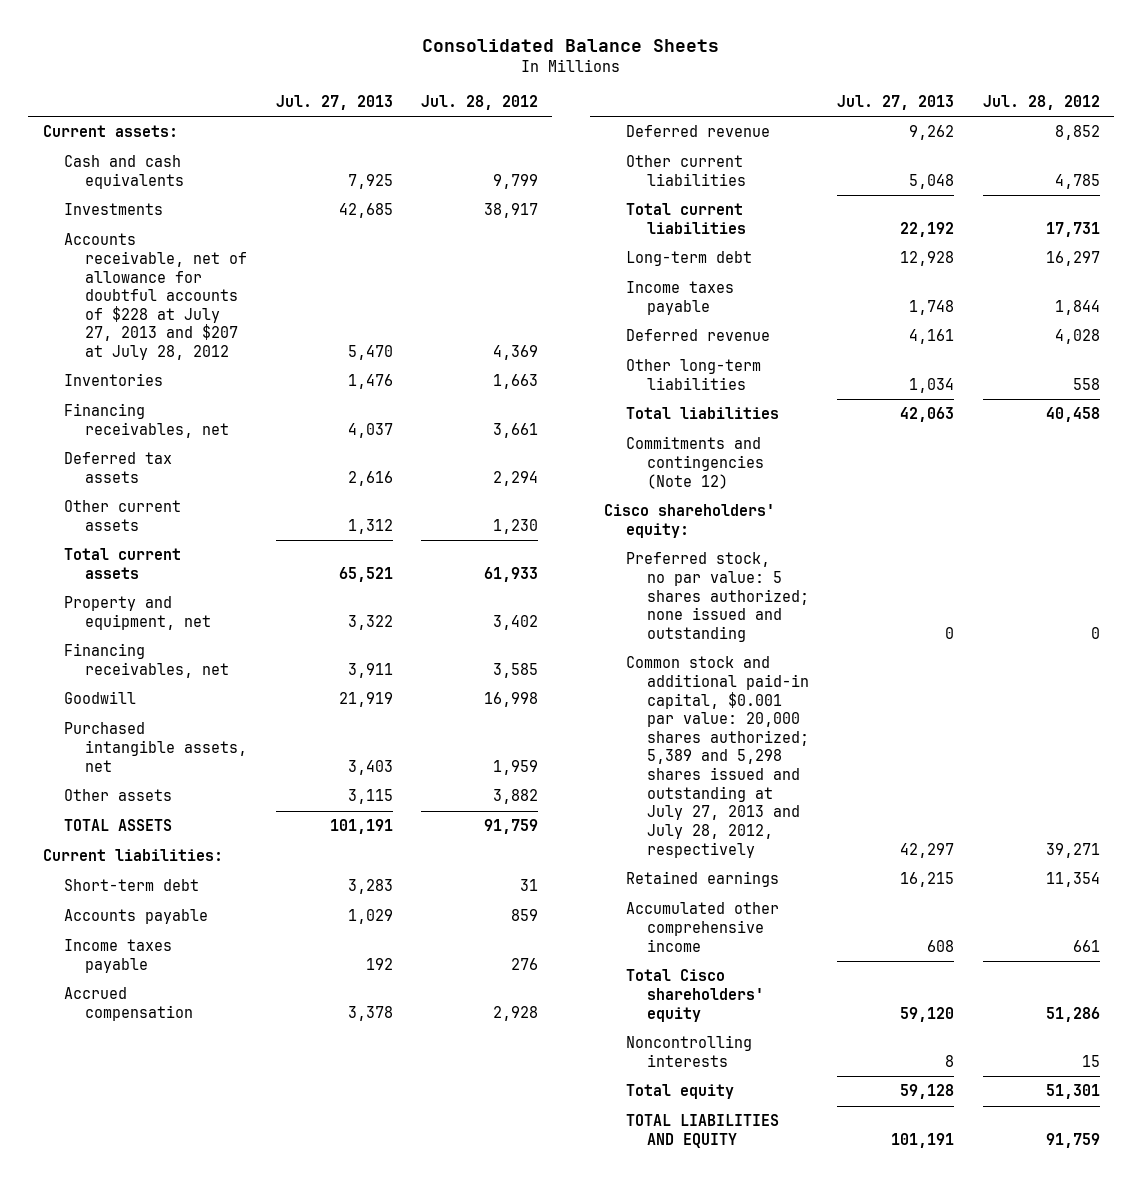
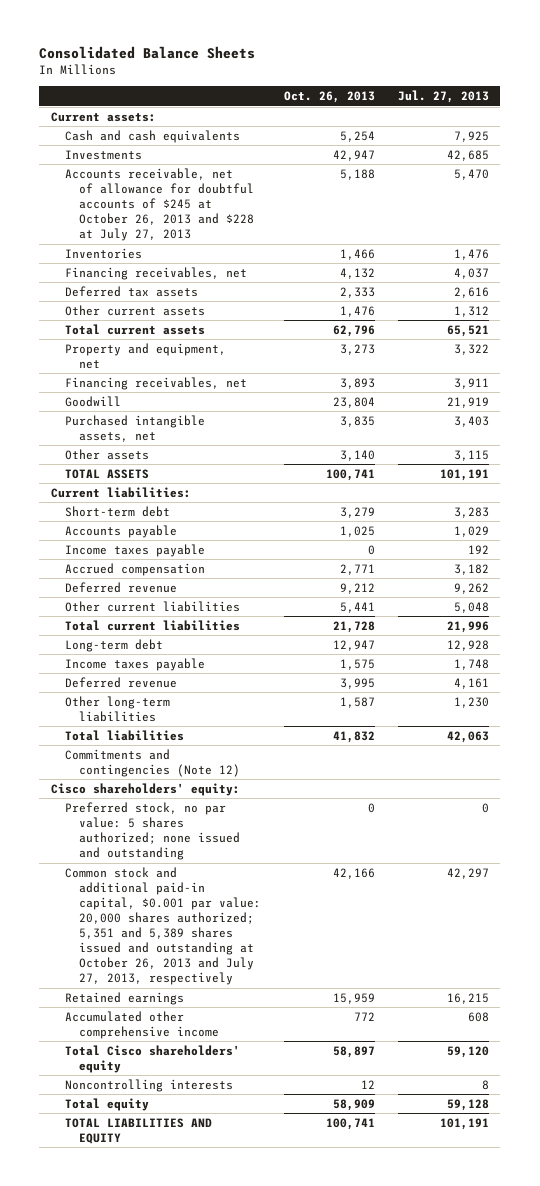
- | Jul. 27, 2013 | Jul. 28, 2012
+ | Oct. 26, 2013 | Jul. 27, 2013
- Accounts receivable, net of allowance for doubtful accounts of $228 at July 27, 2013 and $207 at July 28, 2012 | 5,470 | 4,369
+ Accounts receivable, net of allowance for doubtful accounts of $245 at October 26, 2013 and $228 at July 27, 2013 | 5,188 | 5,470
- Accrued compensation | 3,378 | 2,928
+ Accrued compensation | 2,771 | 3,182
- Total current liabilities | 22,192 | 17,731
+ Total current liabilities | 21,728 | 21,996
- Other long-term liabilities | 1,034 | 558
+ Other long-term liabilities | 1,587 | 1,230
- Common stock and additional paid-in capital, $0.001 par value: 20,000 shares authorized; 5,389 and 5,298 shares issued and outstanding at July 27, 2013 and July 28, 2012, respectively | 42,297 | 39,271
+ Common stock and additional paid-in capital, $0.001 par value: 20,000 shares authorized; 5,351 and 5,389 shares issued and outstanding at October 26, 2013 and July 27, 2013, respectively | 42,166 | 42,297

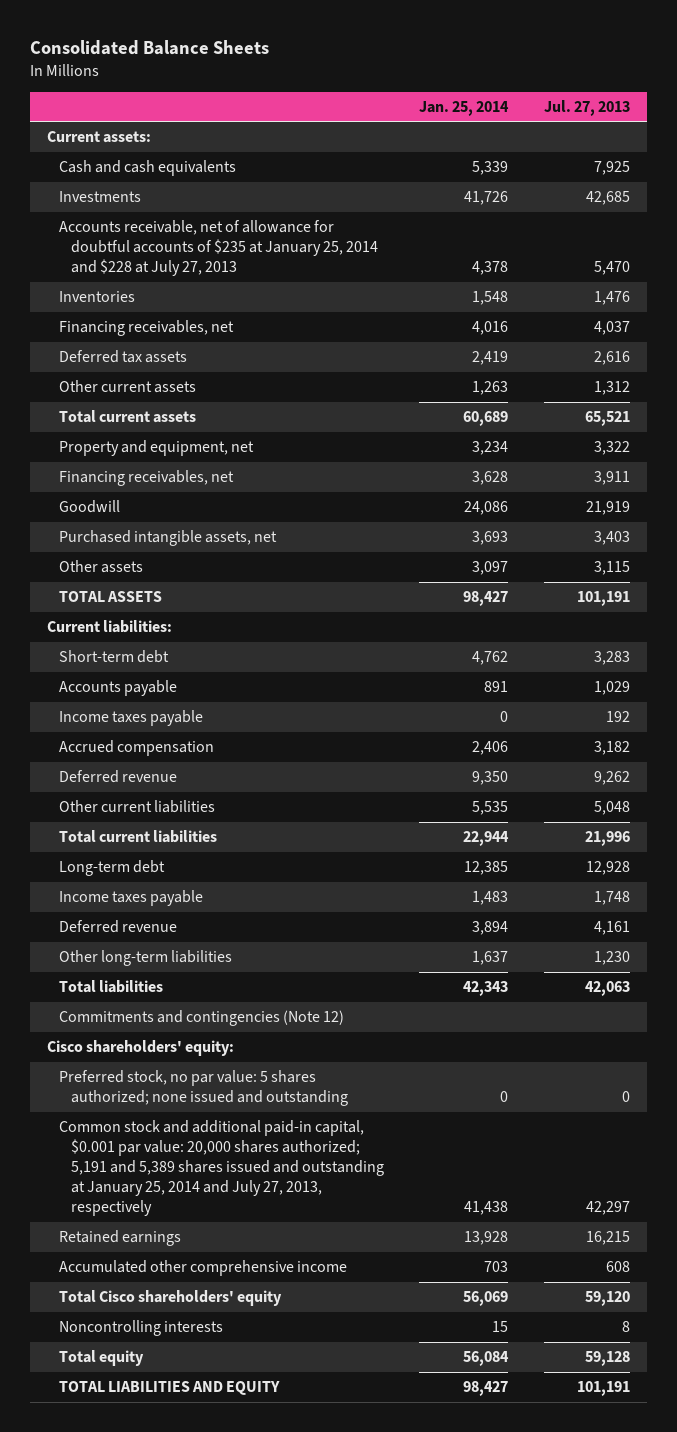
- | Oct. 26, 2013 | Jul. 27, 2013
+ | Jan. 25, 2014 | Jul. 27, 2013
- Accounts receivable, net of allowance for doubtful accounts of $245 at October 26, 2013 and $228 at July 27, 2013 | 5,188 | 5,470
+ Accounts receivable, net of allowance for doubtful accounts of $235 at January 25, 2014 and $228 at July 27, 2013 | 4,378 | 5,470
- Common stock and additional paid-in capital, $0.001 par value: 20,000 shares authorized; 5,351 and 5,389 shares issued and outstanding at October 26, 2013 and July 27, 2013, respectively | 42,166 | 42,297
+ Common stock and additional paid-in capital, $0.001 par value: 20,000 shares authorized; 5,191 and 5,389 shares issued and outstanding at January 25, 2014 and July 27, 2013, respectively | 41,438 | 42,297

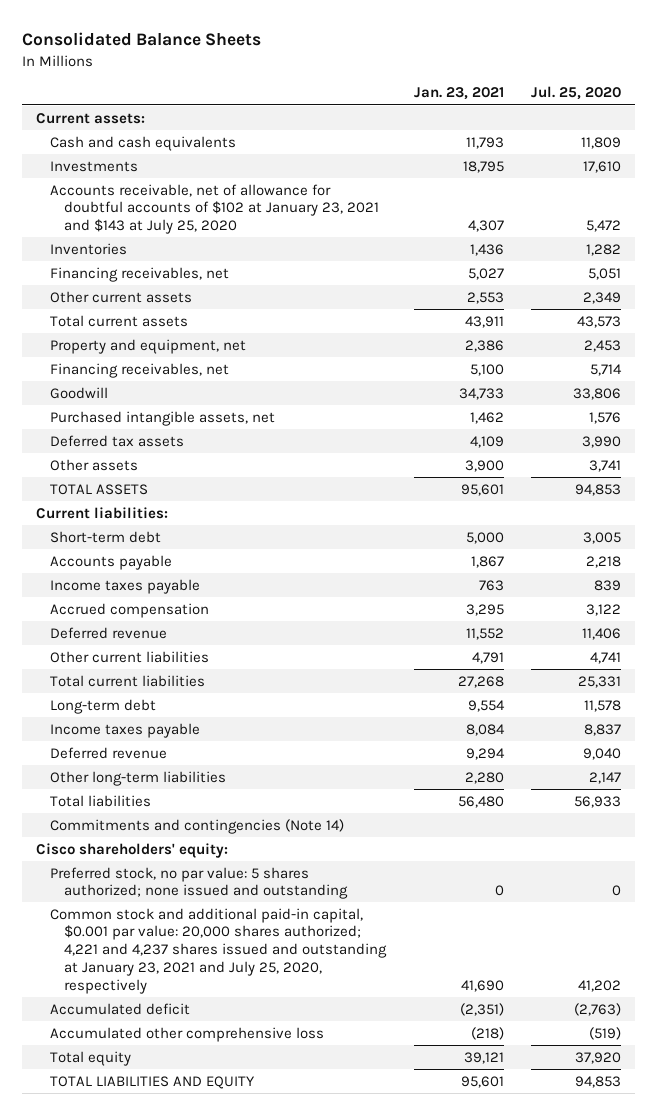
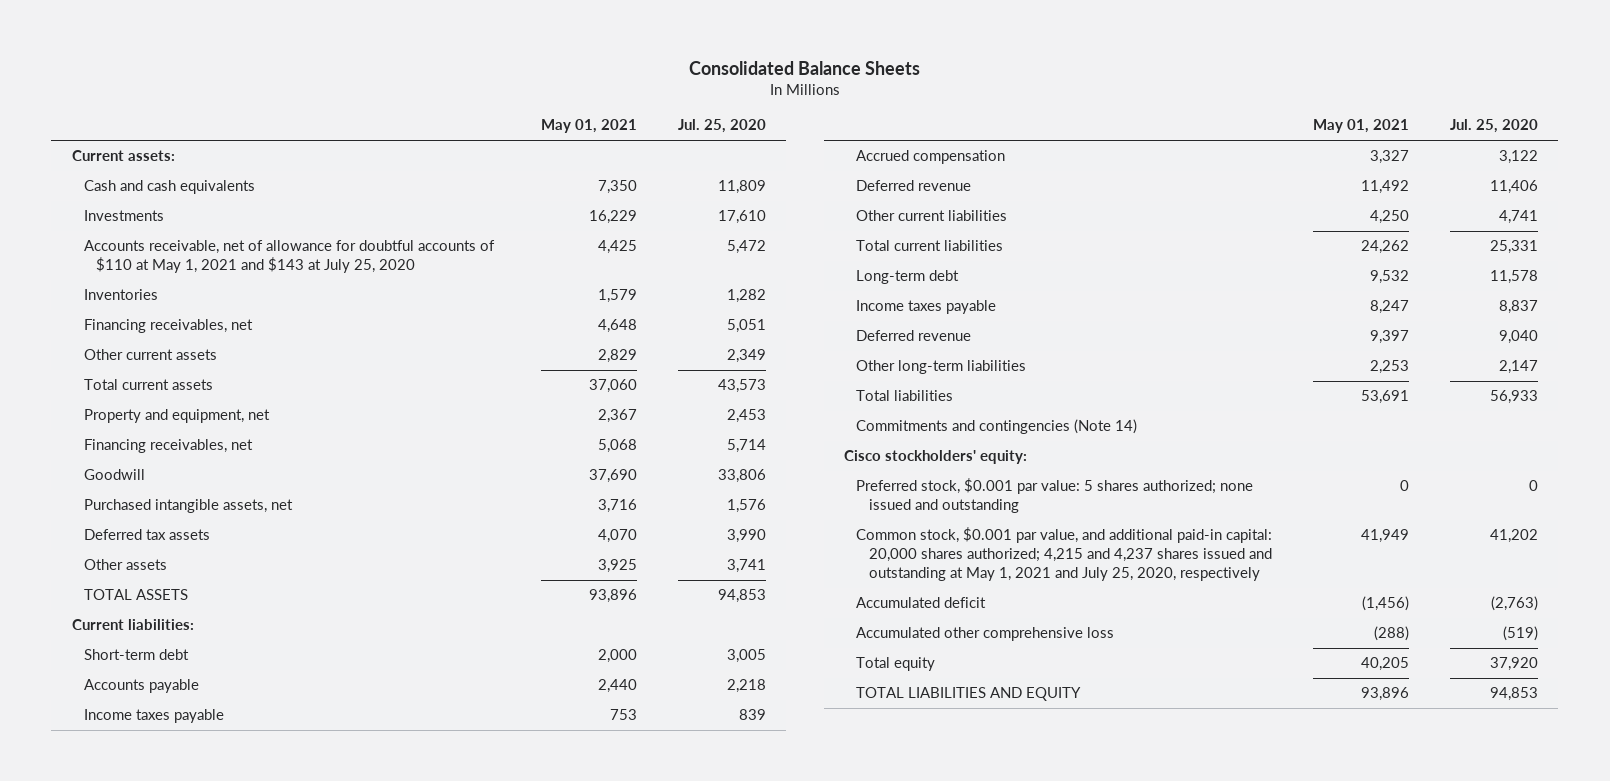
- | Jan. 23, 2021 | Jul. 25, 2020
+ | May 01, 2021 | Jul. 25, 2020
- Accounts receivable, net of allowance for doubtful accounts of $102 at January 23, 2021 and $143 at July 25, 2020 | 4,307 | 5,472
+ Accounts receivable, net of allowance for doubtful accounts of $110 at May 1, 2021 and $143 at July 25, 2020 | 4,425 | 5,472
- Cisco shareholders' equity:
- Preferred stock, no par value: 5 shares authorized; none issued and outstanding | 0 | 0
- Common stock and additional paid-in capital, $0.001 par value: 20,000 shares authorized; 4,221 and 4,237 shares issued and outstanding at January 23, 2021 and July 25, 2020, respectively | 41,690 | 41,202
+ Cisco stockholders' equity:
+ Preferred stock, $0.001 par value: 5 shares authorized; none issued and outstanding | 0 | 0
+ Common stock, $0.001 par value, and additional paid-in capital: 20,000 shares authorized; 4,215 and 4,237 shares issued and outstanding at May 1, 2021 and July 25, 2020, respectively | 41,949 | 41,202

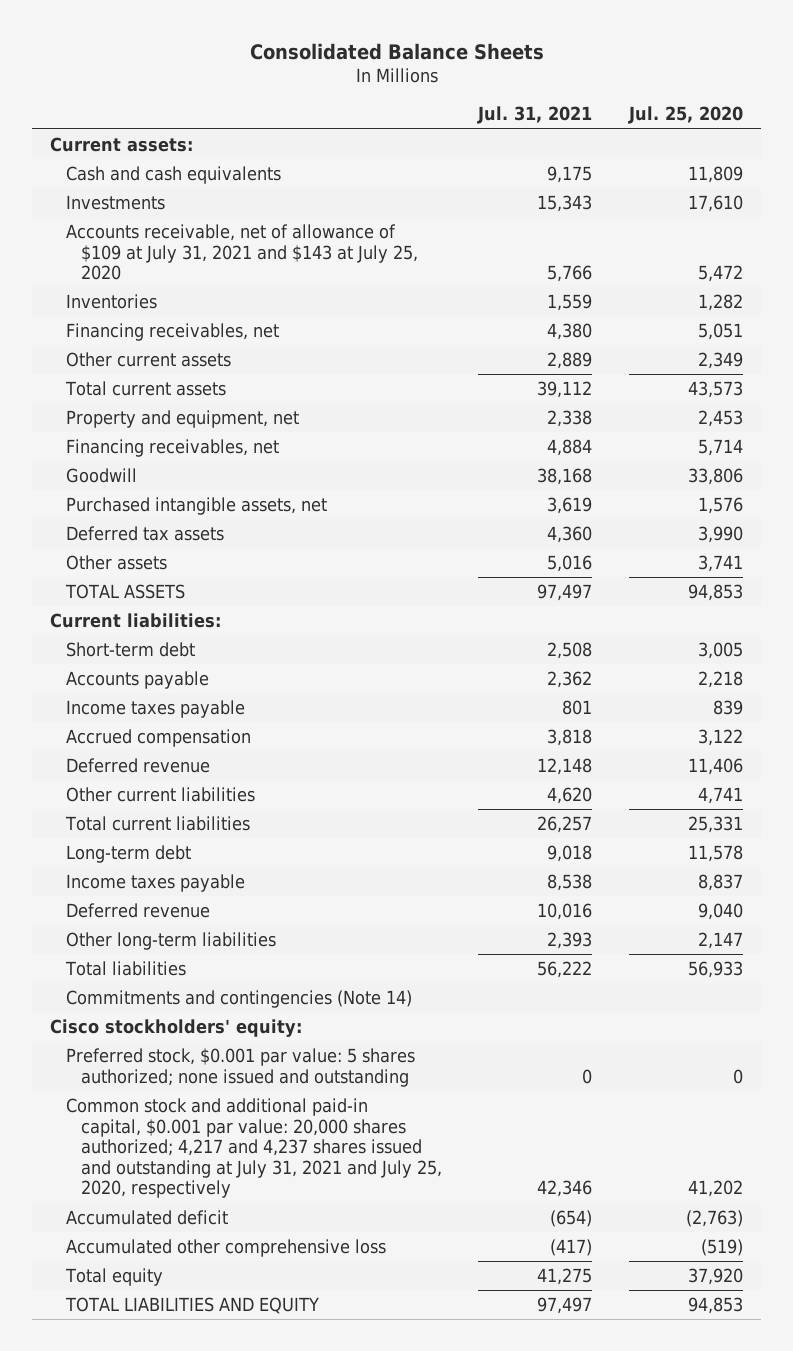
- | May 01, 2021 | Jul. 25, 2020
+ | Jul. 31, 2021 | Jul. 25, 2020
- Accounts receivable, net of allowance for doubtful accounts of $110 at May 1, 2021 and $143 at July 25, 2020 | 4,425 | 5,472
+ Accounts receivable, net of allowance of $109 at July 31, 2021 and $143 at July 25, 2020 | 5,766 | 5,472
- Common stock, $0.001 par value, and additional paid-in capital: 20,000 shares authorized; 4,215 and 4,237 shares issued and outstanding at May 1, 2021 and July 25, 2020, respectively | 41,949 | 41,202
+ Common stock and additional paid-in capital, $0.001 par value: 20,000 shares authorized; 4,217 and 4,237 shares issued and outstanding at July 31, 2021 and July 25, 2020, respectively | 42,346 | 41,202

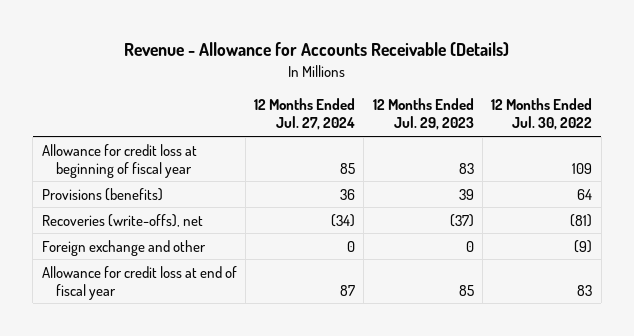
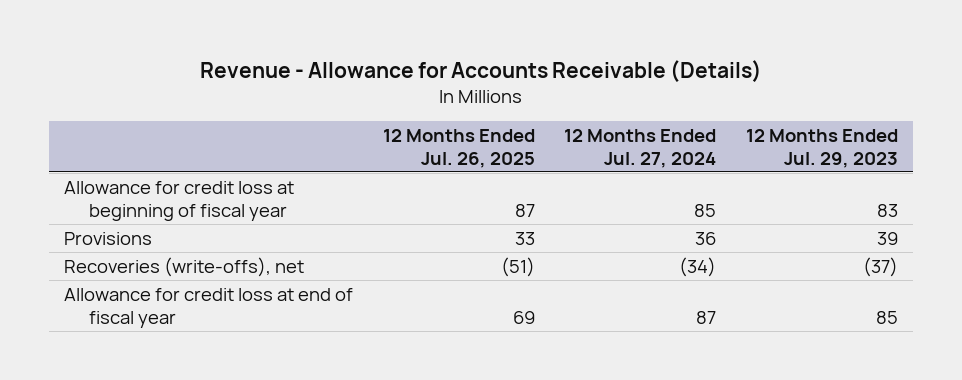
- | 12 Months Ended Jul. 27, 2024 | 12 Months Ended Jul. 29, 2023 | 12 Months Ended Jul. 30, 2022
+ | 12 Months Ended Jul. 26, 2025 | 12 Months Ended Jul. 27, 2024 | 12 Months Ended Jul. 29, 2023
- Provisions (benefits) | 36 | 39 | 64
+ Provisions | 33 | 36 | 39
- Foreign exchange and other | 0 | 0 | (9)

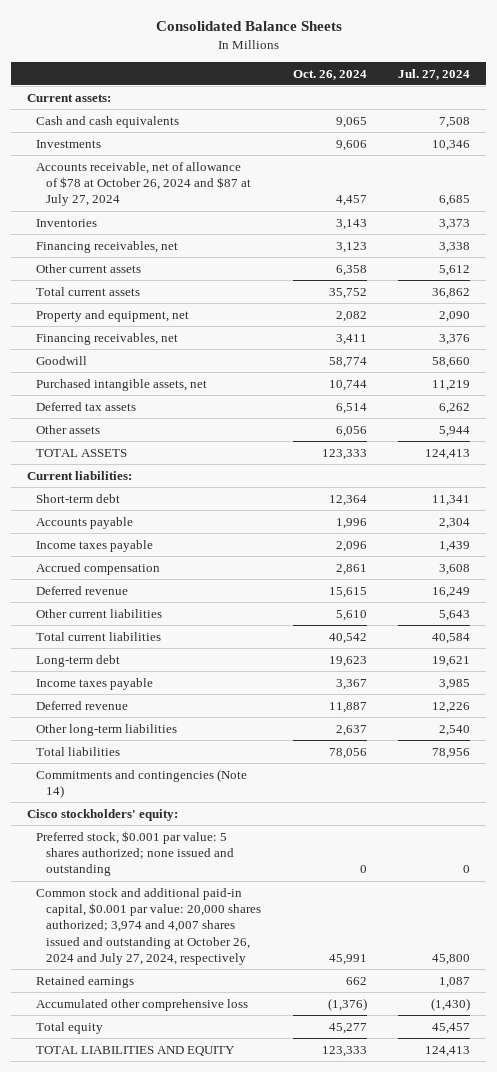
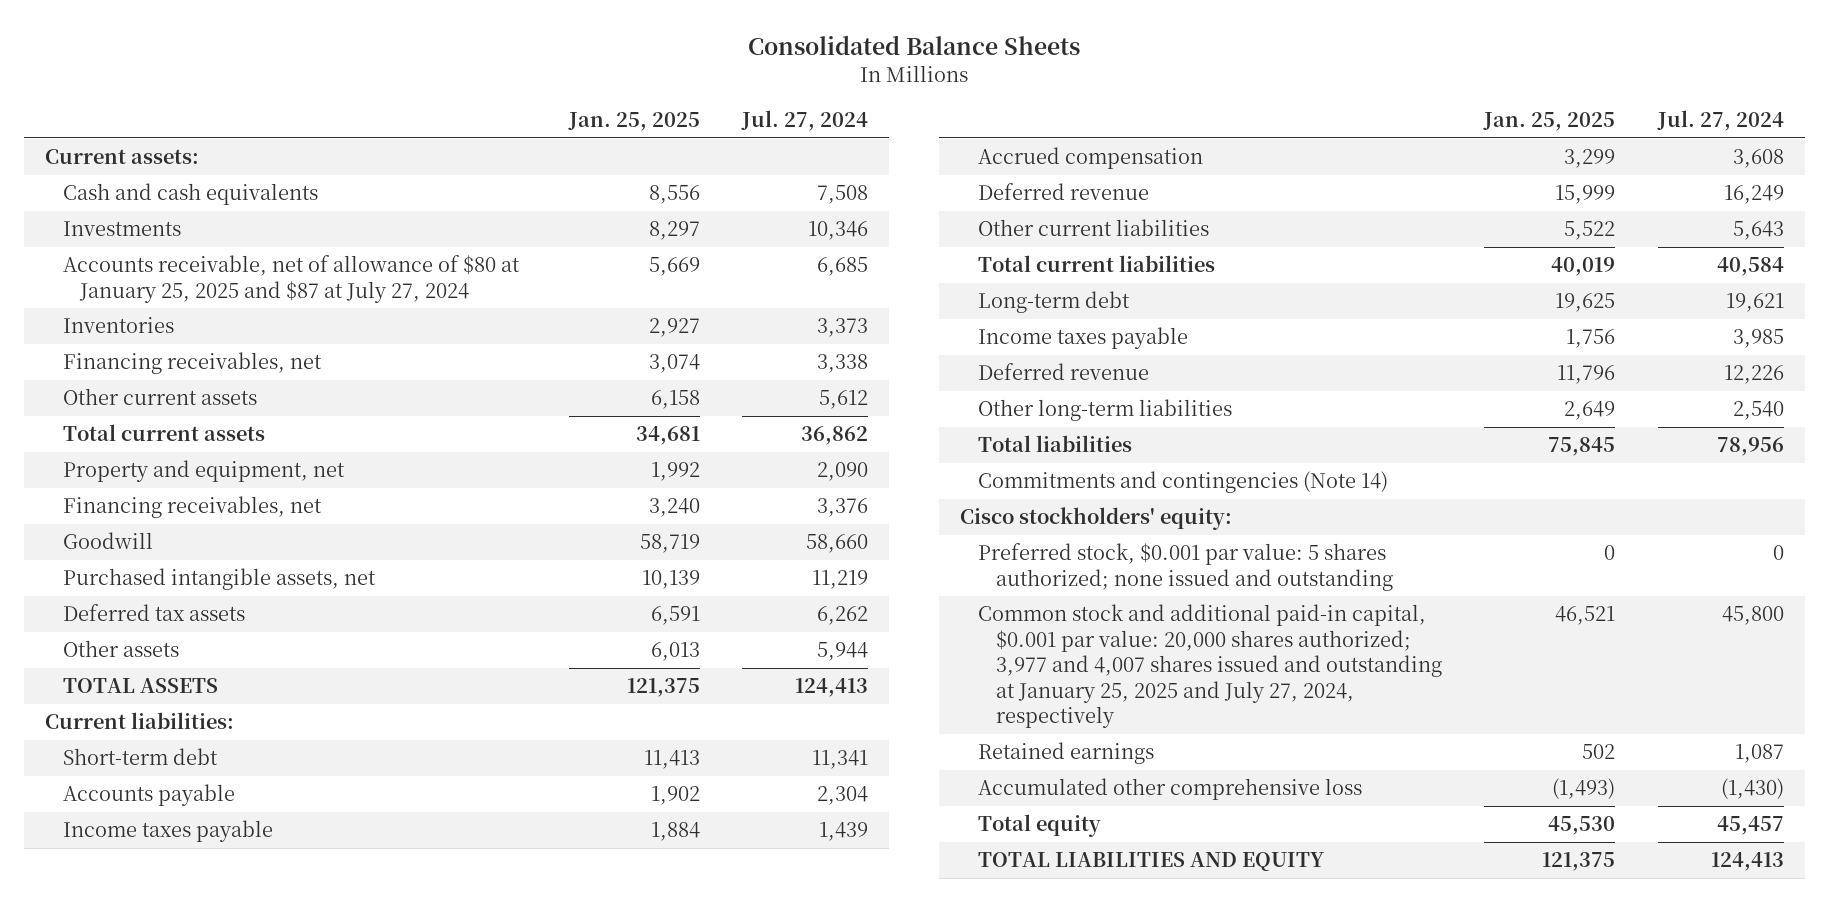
- | Oct. 26, 2024 | Jul. 27, 2024
+ | Jan. 25, 2025 | Jul. 27, 2024
- Accounts receivable, net of allowance of $78 at October 26, 2024 and $87 at July 27, 2024 | 4,457 | 6,685
+ Accounts receivable, net of allowance of $80 at January 25, 2025 and $87 at July 27, 2024 | 5,669 | 6,685
- Common stock and additional paid-in capital, $0.001 par value: 20,000 shares authorized; 3,974 and 4,007 shares issued and outstanding at October 26, 2024 and July 27, 2024, respectively | 45,991 | 45,800
+ Common stock and additional paid-in capital, $0.001 par value: 20,000 shares authorized; 3,977 and 4,007 shares issued and outstanding at January 25, 2025 and July 27, 2024, respectively | 46,521 | 45,800

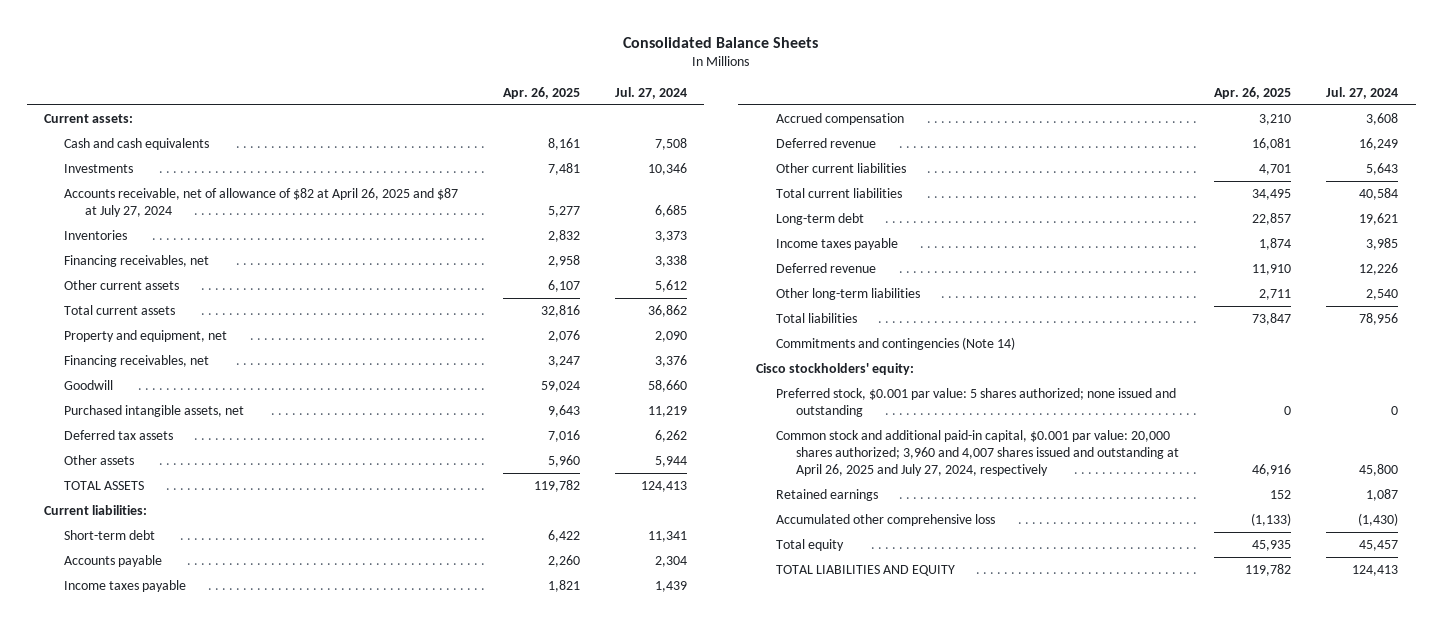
- | Jan. 25, 2025 | Jul. 27, 2024
+ | Apr. 26, 2025 | Jul. 27, 2024
- Accounts receivable, net of allowance of $80 at January 25, 2025 and $87 at July 27, 2024 | 5,669 | 6,685
+ Accounts receivable, net of allowance of $82 at April 26, 2025 and $87 at July 27, 2024 | 5,277 | 6,685
- Common stock and additional paid-in capital, $0.001 par value: 20,000 shares authorized; 3,977 and 4,007 shares issued and outstanding at January 25, 2025 and July 27, 2024, respectively | 46,521 | 45,800
+ Common stock and additional paid-in capital, $0.001 par value: 20,000 shares authorized; 3,960 and 4,007 shares issued and outstanding at April 26, 2025 and July 27, 2024, respectively | 46,916 | 45,800

